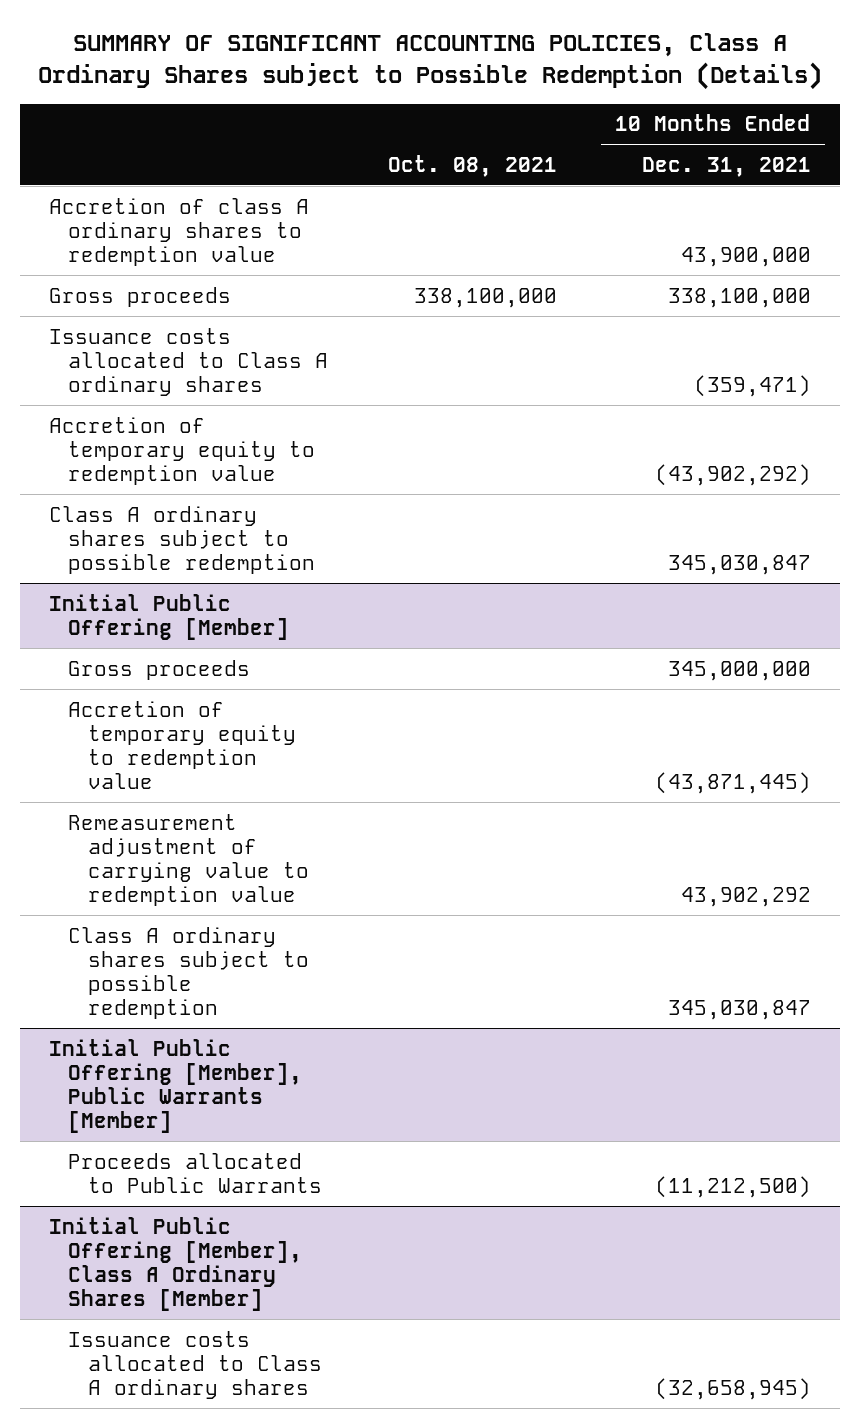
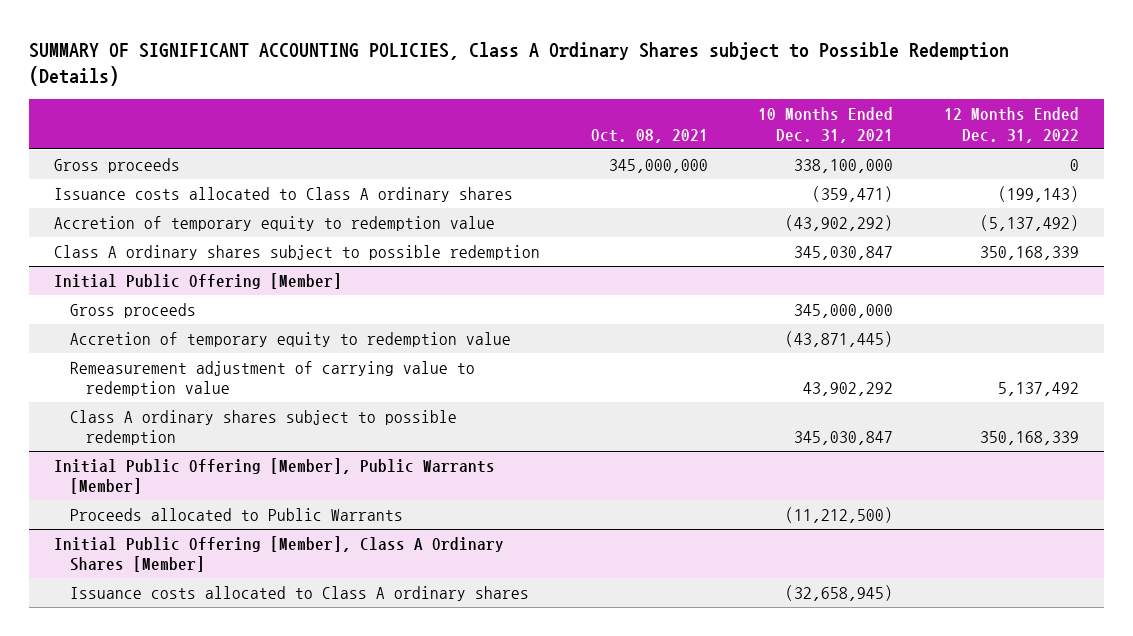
- | Oct. 08, 2021 | 10 Months Ended Dec. 31, 2021
+ | Oct. 08, 2021 | 10 Months Ended Dec. 31, 2021 | 12 Months Ended Dec. 31, 2022
- Accretion of class A ordinary shares to redemption value | | 43,900,000
- Gross proceeds | 338,100,000 | 338,100,000
+ Gross proceeds | 345,000,000 | 338,100,000 | 0

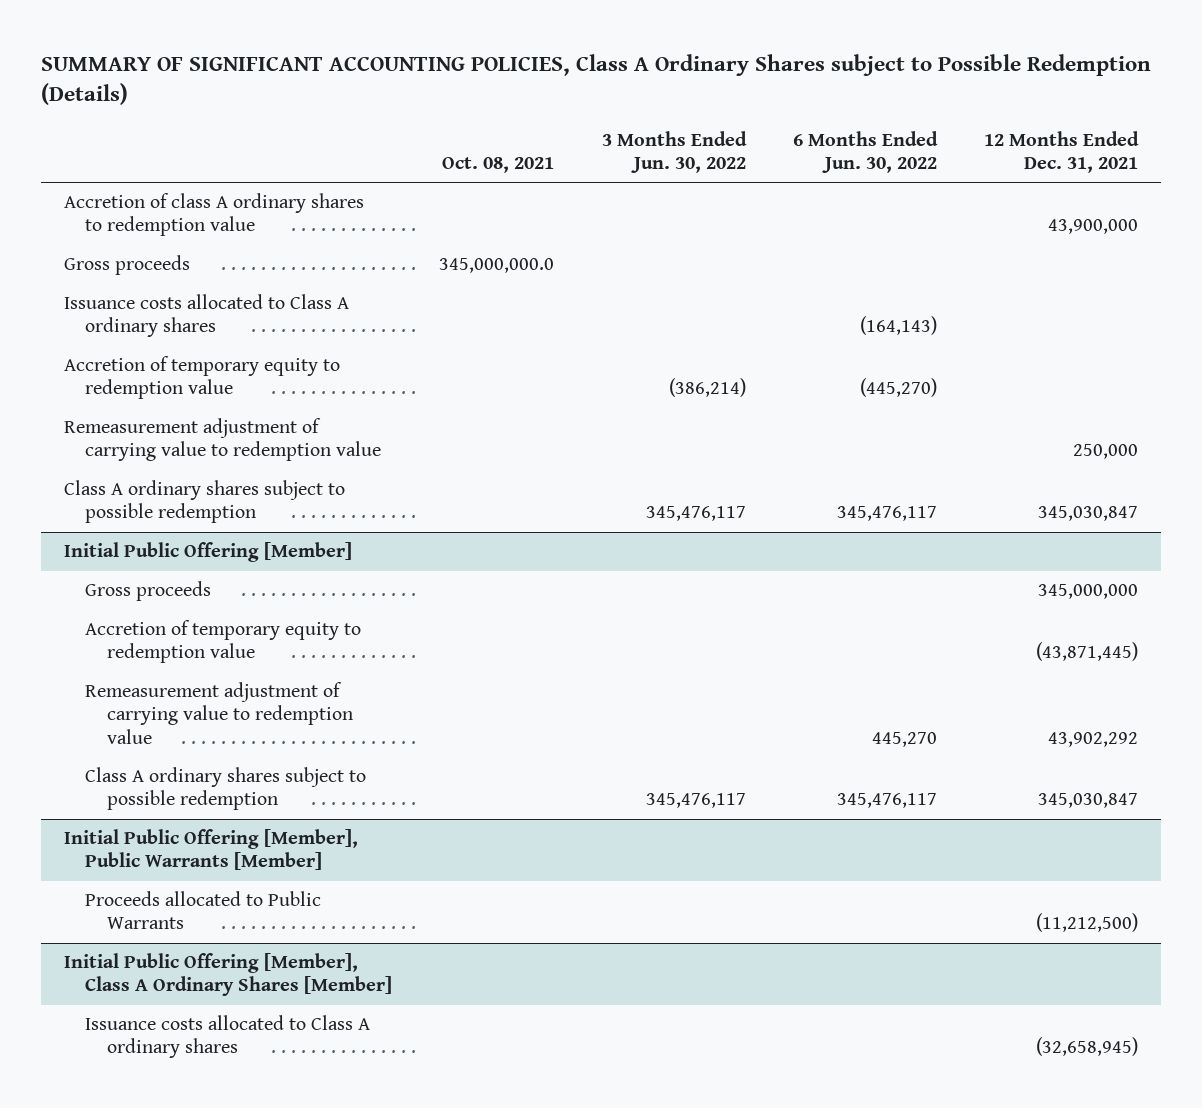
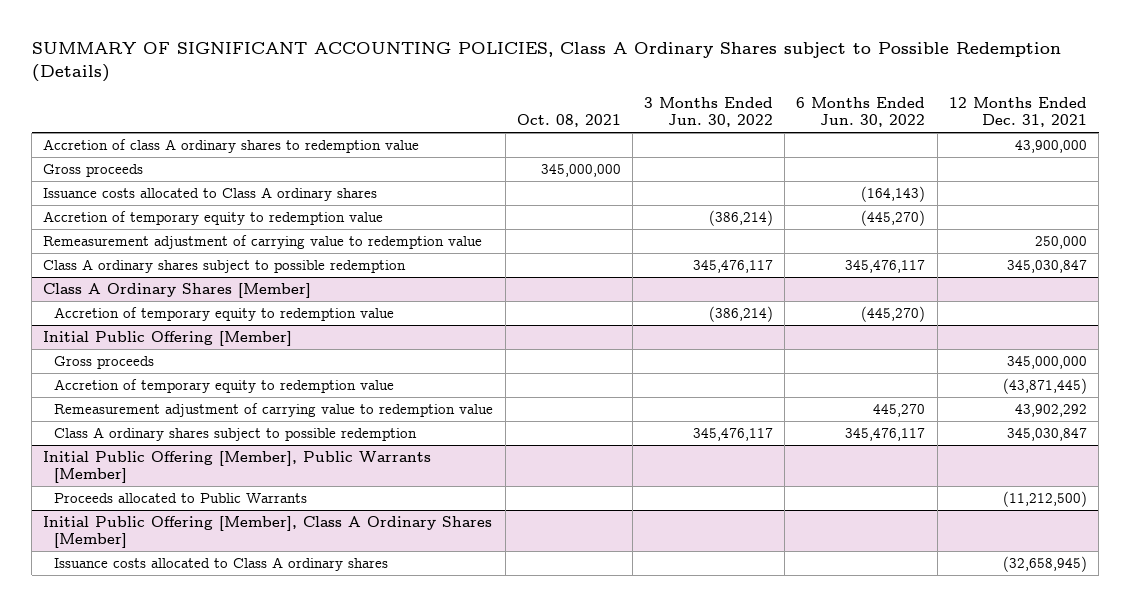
- Gross proceeds | 345,000,000.0 | | |
+ Gross proceeds | 345,000,000 | | |
+ Class A Ordinary Shares [Member]
+ Accretion of temporary equity to redemption value | | (386,214) | (445,270) |

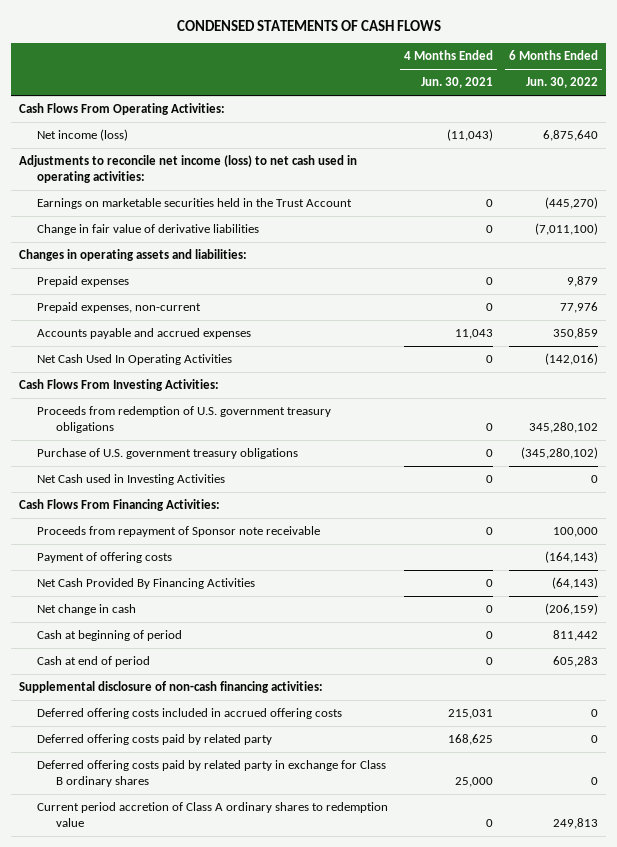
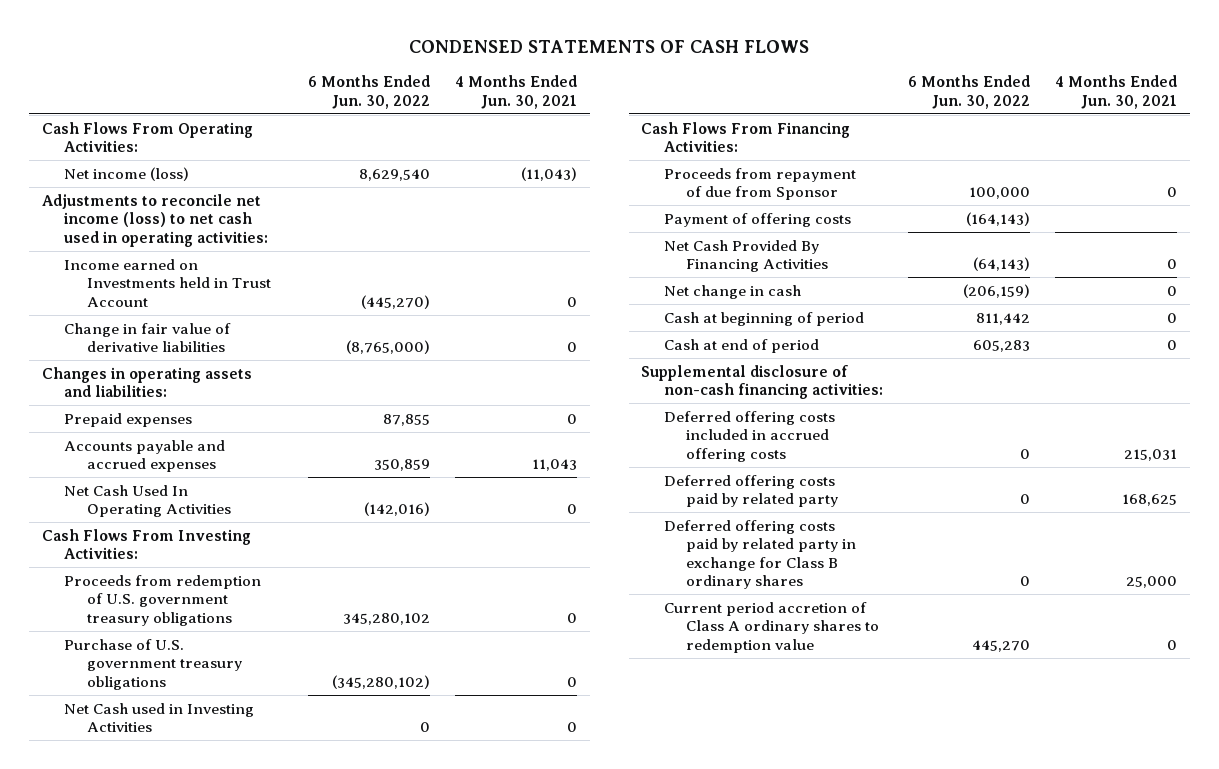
- | 4 Months Ended Jun. 30, 2021 | 6 Months Ended Jun. 30, 2022
+ | 6 Months Ended Jun. 30, 2022 | 4 Months Ended Jun. 30, 2021
- Net income (loss) | (11,043) | 6,875,640
+ Net income (loss) | 8,629,540 | (11,043)
- Earnings on marketable securities held in the Trust Account | 0 | (445,270)
- Change in fair value of derivative liabilities | 0 | (7,011,100)
+ Income earned on Investments held in Trust Account | (445,270) | 0
+ Change in fair value of derivative liabilities | (8,765,000) | 0
- Prepaid expenses | 0 | 9,879
- Prepaid expenses, non-current | 0 | 77,976
+ Prepaid expenses | 87,855 | 0
- Proceeds from repayment of Sponsor note receivable | 0 | 100,000
+ Proceeds from repayment of due from Sponsor | 100,000 | 0
- Current period accretion of Class A ordinary shares to redemption value | 0 | 249,813
+ Current period accretion of Class A ordinary shares to redemption value | 445,270 | 0

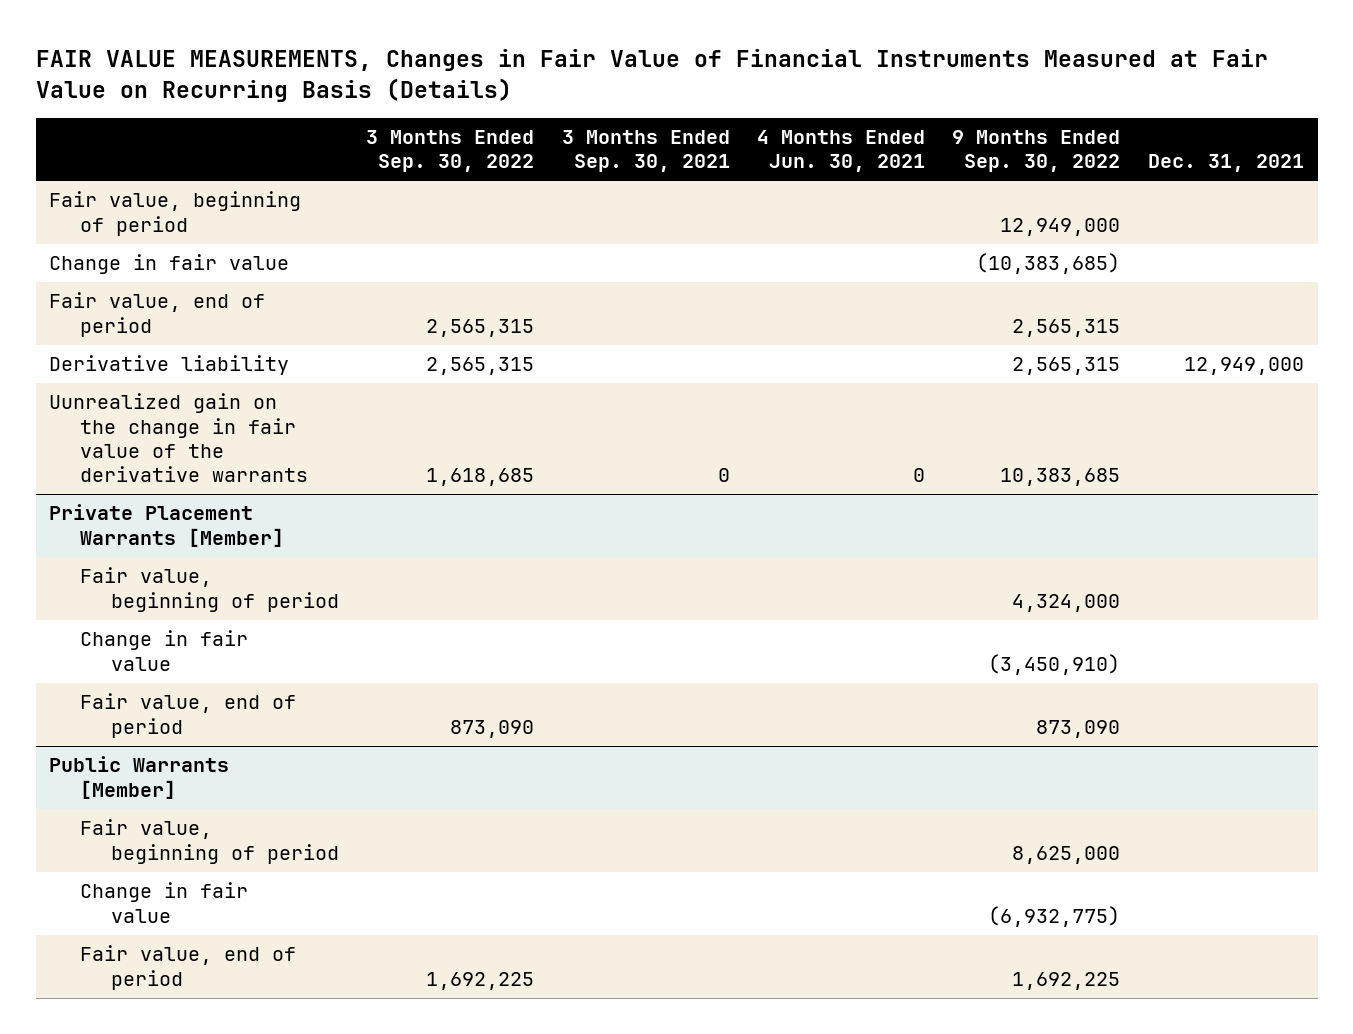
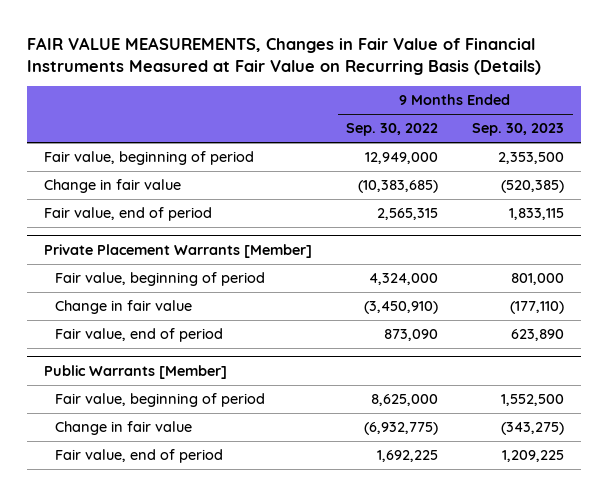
- | 3 Months Ended Sep. 30, 2022 | 3 Months Ended Sep. 30, 2021 | 4 Months Ended Jun. 30, 2021 | 9 Months Ended Sep. 30, 2022 | Dec. 31, 2021
+ | 9 Months Ended Sep. 30, 2022 | 9 Months Ended Sep. 30, 2023
- Derivative liability | 2,565,315 | | | 2,565,315 | 12,949,000
- Uunrealized gain on the change in fair value of the derivative warrants | 1,618,685 | 0 | 0 | 10,383,685 |

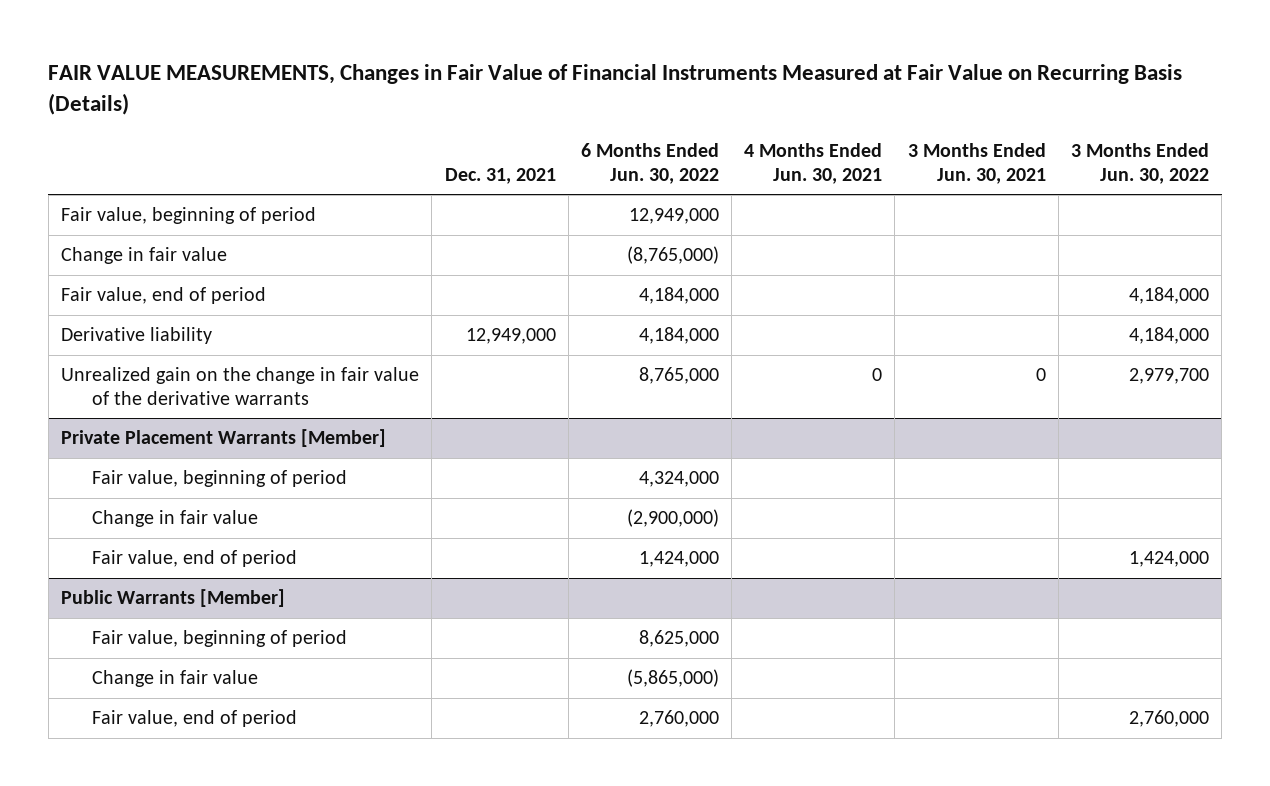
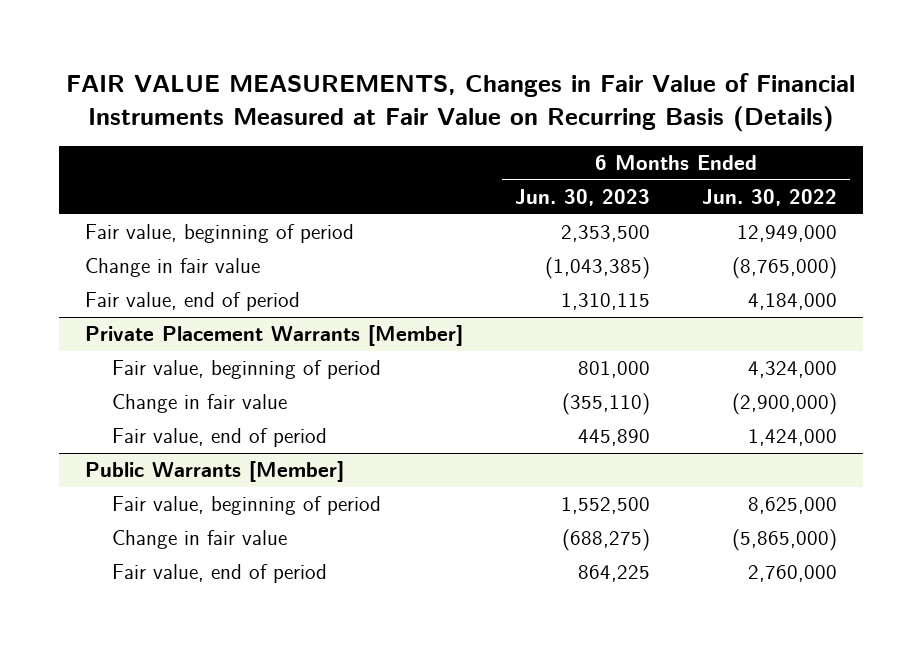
- | Dec. 31, 2021 | 6 Months Ended Jun. 30, 2022 | 4 Months Ended Jun. 30, 2021 | 3 Months Ended Jun. 30, 2021 | 3 Months Ended Jun. 30, 2022
+ | 6 Months Ended Jun. 30, 2023 | 6 Months Ended Jun. 30, 2022
- Derivative liability | 12,949,000 | 4,184,000 | | | 4,184,000
- Unrealized gain on the change in fair value of the derivative warrants | | 8,765,000 | 0 | 0 | 2,979,700

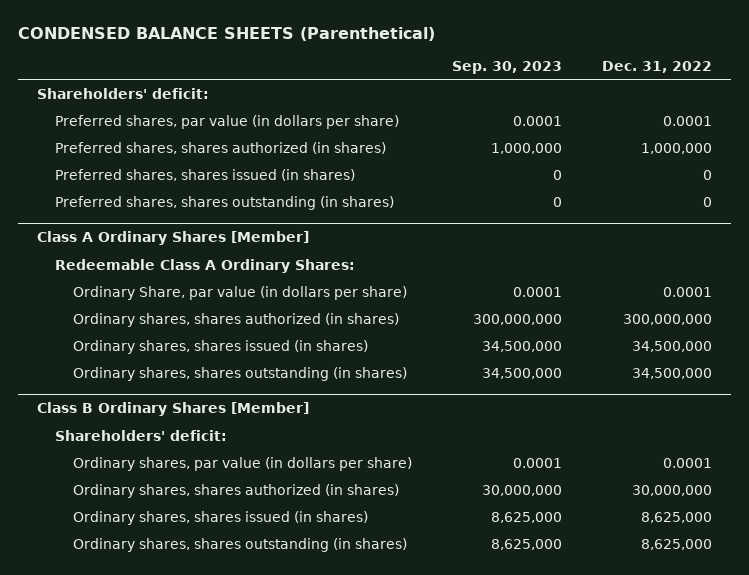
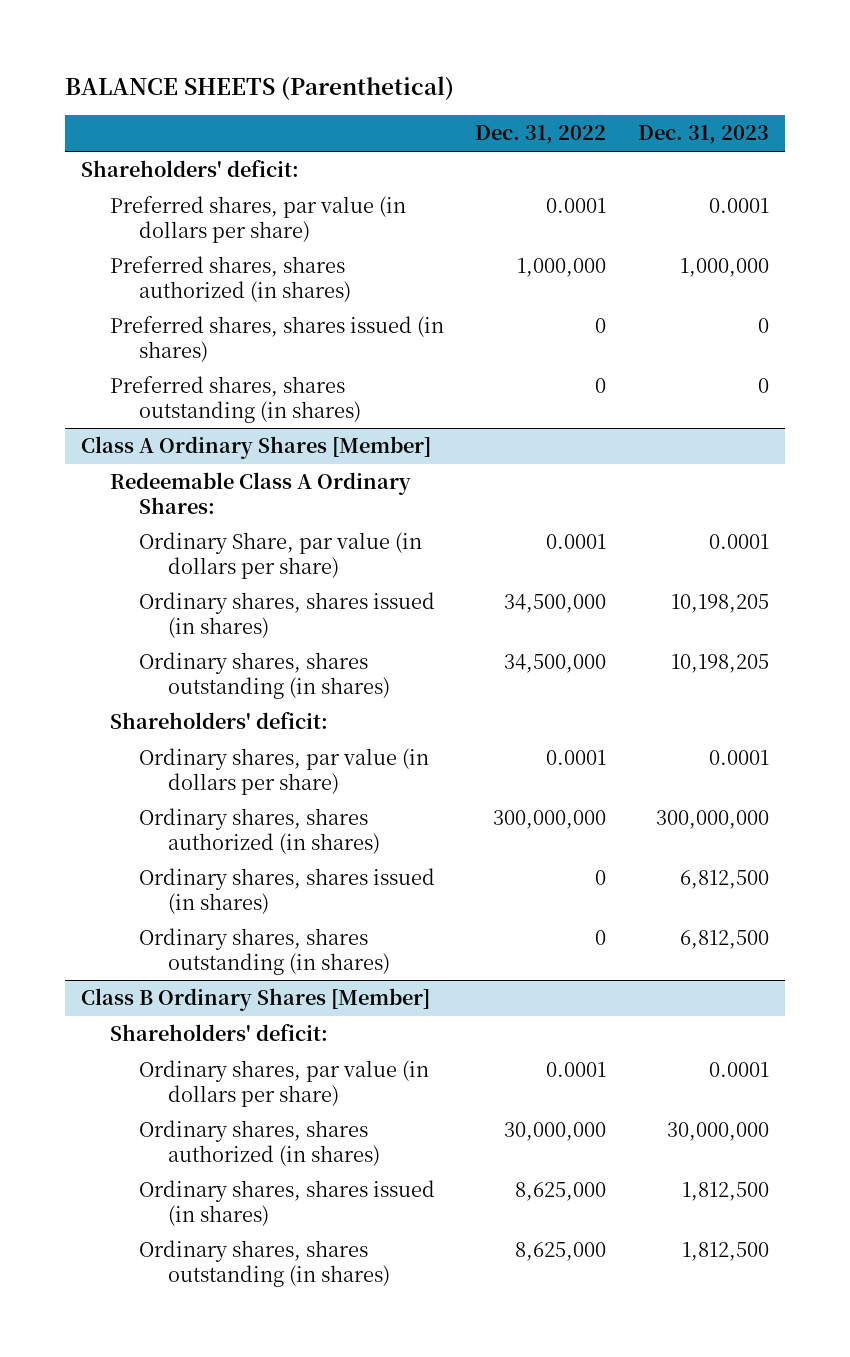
- CONDENSED BALANCE SHEETS (Parenthetical)
+ BALANCE SHEETS (Parenthetical)
- | Sep. 30, 2023 | Dec. 31, 2022
+ | Dec. 31, 2022 | Dec. 31, 2023
@ Class A Ordinary Shares [Member]
+ Shareholders' deficit:
+ Ordinary shares, par value (in dollars per share) | 0.0001 | 0.0001
moved down: Ordinary shares, shares authorized (in shares) | 300,000,000 | 300,000,000
+ Ordinary shares, shares issued (in shares) | 0 | 6,812,500
+ Ordinary shares, shares outstanding (in shares) | 0 | 6,812,500

